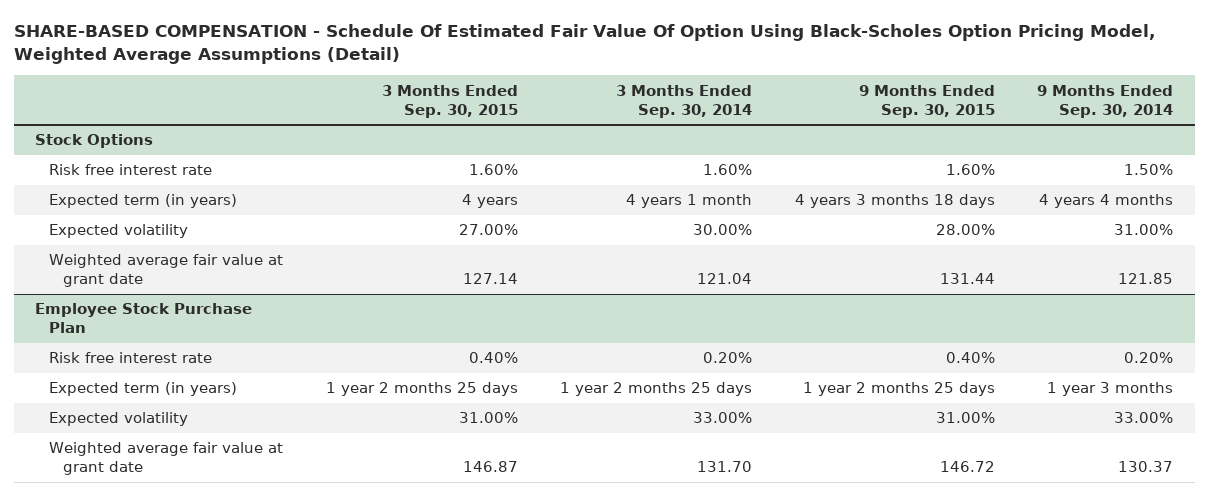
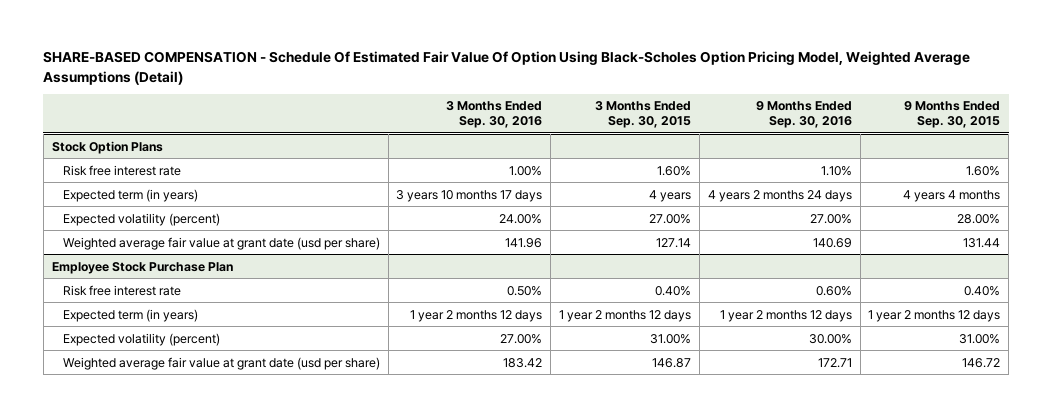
- | 3 Months Ended Sep. 30, 2015 | 3 Months Ended Sep. 30, 2014 | 9 Months Ended Sep. 30, 2015 | 9 Months Ended Sep. 30, 2014
+ | 3 Months Ended Sep. 30, 2016 | 3 Months Ended Sep. 30, 2015 | 9 Months Ended Sep. 30, 2016 | 9 Months Ended Sep. 30, 2015
- Stock Options
+ Stock Option Plans
- Expected term (in years) | 4 years | 4 years 1 month | 4 years 3 months 18 days | 4 years 4 months
- Expected volatility | 27.00% | 30.00% | 28.00% | 31.00%
- Weighted average fair value at grant date | 127.14 | 121.04 | 131.44 | 121.85
+ Expected term (in years) | 3 years 10 months 17 days | 4 years | 4 years 2 months 24 days | 4 years 4 months
+ Expected volatility (percent) | 24.00% | 27.00% | 27.00% | 28.00%
+ Weighted average fair value at grant date (usd per share) | 141.96 | 127.14 | 140.69 | 131.44
@ Employee Stock Purchase Plan
- Expected term (in years) | 1 year 2 months 25 days | 1 year 2 months 25 days | 1 year 2 months 25 days | 1 year 3 months
- Expected volatility | 31.00% | 33.00% | 31.00% | 33.00%
- Weighted average fair value at grant date | 146.87 | 131.70 | 146.72 | 130.37
+ Expected term (in years) | 1 year 2 months 12 days | 1 year 2 months 12 days | 1 year 2 months 12 days | 1 year 2 months 12 days
+ Expected volatility (percent) | 27.00% | 31.00% | 30.00% | 31.00%
+ Weighted average fair value at grant date (usd per share) | 183.42 | 146.87 | 172.71 | 146.72

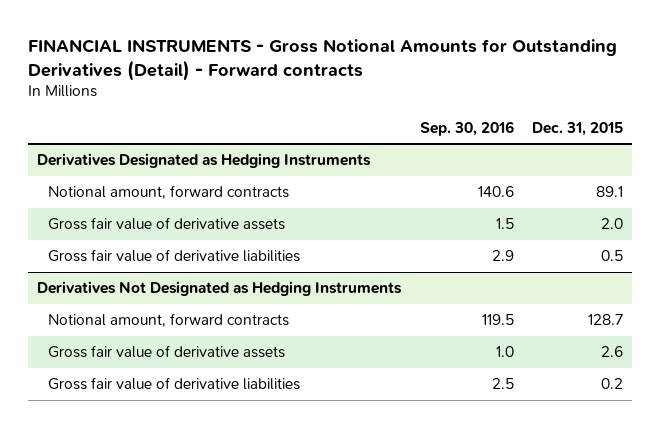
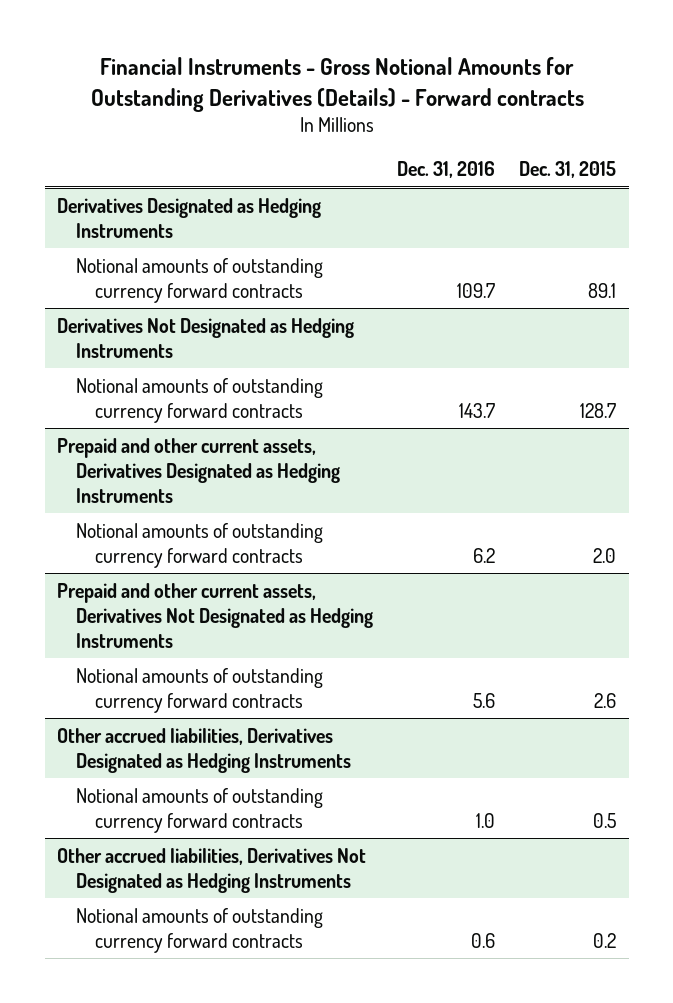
- FINANCIAL INSTRUMENTS - Gross Notional Amounts for Outstanding Derivatives (Detail) - Forward contracts
+ Financial Instruments - Gross Notional Amounts for Outstanding Derivatives (Details) - Forward contracts
- | Sep. 30, 2016 | Dec. 31, 2015
+ | Dec. 31, 2016 | Dec. 31, 2015
@ Derivatives Designated as Hedging Instruments
- Notional amount, forward contracts | 140.6 | 89.1
- Gross fair value of derivative assets | 1.5 | 2.0
- Gross fair value of derivative liabilities | 2.9 | 0.5
+ Notional amounts of outstanding currency forward contracts | 109.7 | 89.1
@ Derivatives Not Designated as Hedging Instruments
- Notional amount, forward contracts | 119.5 | 128.7
- Gross fair value of derivative assets | 1.0 | 2.6
- Gross fair value of derivative liabilities | 2.5 | 0.2
+ Notional amounts of outstanding currency forward contracts | 143.7 | 128.7
+ Prepaid and other current assets, Derivatives Designated as Hedging Instruments
+ Notional amounts of outstanding currency forward contracts | 6.2 | 2.0
+ Prepaid and other current assets, Derivatives Not Designated as Hedging Instruments
+ Notional amounts of outstanding currency forward contracts | 5.6 | 2.6
+ Other accrued liabilities, Derivatives Designated as Hedging Instruments
+ Notional amounts of outstanding currency forward contracts | 1.0 | 0.5
+ Other accrued liabilities, Derivatives Not Designated as Hedging Instruments
+ Notional amounts of outstanding currency forward contracts | 0.6 | 0.2

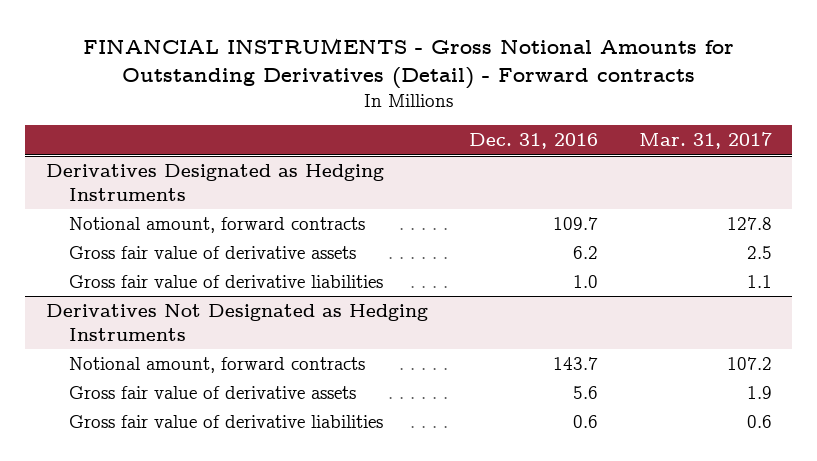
- Financial Instruments - Gross Notional Amounts for Outstanding Derivatives (Details) - Forward contracts
+ FINANCIAL INSTRUMENTS - Gross Notional Amounts for Outstanding Derivatives (Detail) - Forward contracts
- | Dec. 31, 2016 | Dec. 31, 2015
+ | Dec. 31, 2016 | Mar. 31, 2017
@ Derivatives Designated as Hedging Instruments
- Notional amounts of outstanding currency forward contracts | 109.7 | 89.1
+ Notional amount, forward contracts | 109.7 | 127.8
+ Gross fair value of derivative assets | 6.2 | 2.5
+ Gross fair value of derivative liabilities | 1.0 | 1.1
@ Derivatives Not Designated as Hedging Instruments
- Notional amounts of outstanding currency forward contracts | 143.7 | 128.7
- Prepaid and other current assets, Derivatives Designated as Hedging Instruments
- Notional amounts of outstanding currency forward contracts | 6.2 | 2.0
- Prepaid and other current assets, Derivatives Not Designated as Hedging Instruments
- Notional amounts of outstanding currency forward contracts | 5.6 | 2.6
- Other accrued liabilities, Derivatives Designated as Hedging Instruments
- Notional amounts of outstanding currency forward contracts | 1.0 | 0.5
- Other accrued liabilities, Derivatives Not Designated as Hedging Instruments
- Notional amounts of outstanding currency forward contracts | 0.6 | 0.2
@ Derivatives Not Designated as Hedging Instruments
+ Notional amount, forward contracts | 143.7 | 107.2
+ Gross fair value of derivative assets | 5.6 | 1.9
+ Gross fair value of derivative liabilities | 0.6 | 0.6

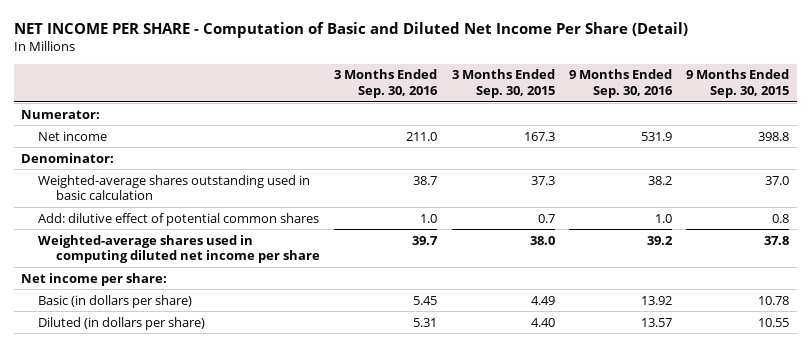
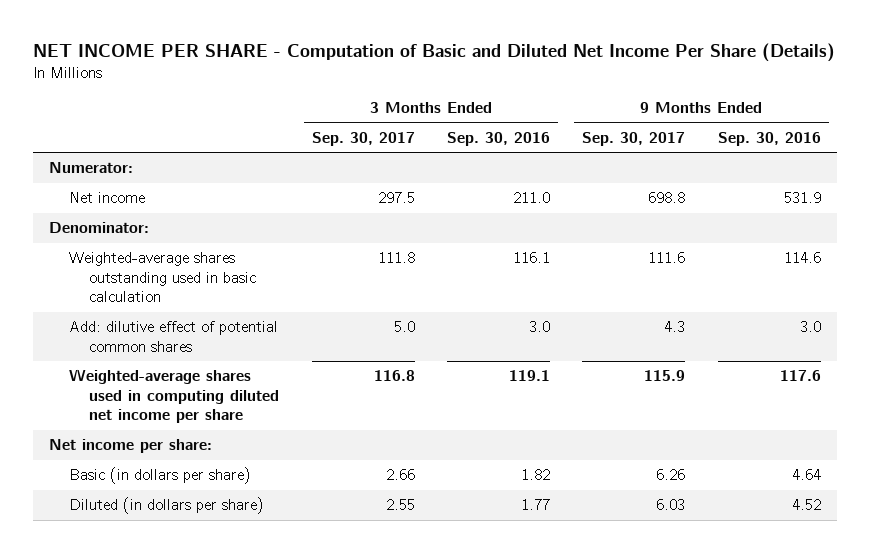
- NET INCOME PER SHARE - Computation of Basic and Diluted Net Income Per Share (Detail)
+ NET INCOME PER SHARE - Computation of Basic and Diluted Net Income Per Share (Details)
- | 3 Months Ended Sep. 30, 2016 | 3 Months Ended Sep. 30, 2015 | 9 Months Ended Sep. 30, 2016 | 9 Months Ended Sep. 30, 2015
+ | 3 Months Ended Sep. 30, 2017 | 3 Months Ended Sep. 30, 2016 | 9 Months Ended Sep. 30, 2017 | 9 Months Ended Sep. 30, 2016
- Weighted-average shares outstanding used in basic calculation | 38.7 | 37.3 | 38.2 | 37.0
- Add: dilutive effect of potential common shares | 1.0 | 0.7 | 1.0 | 0.8
- Weighted-average shares used in computing diluted net income per share | 39.7 | 38.0 | 39.2 | 37.8
+ Weighted-average shares outstanding used in basic calculation | 111.8 | 116.1 | 111.6 | 114.6
+ Add: dilutive effect of potential common shares | 5.0 | 3.0 | 4.3 | 3.0
+ Weighted-average shares used in computing diluted net income per share | 116.8 | 119.1 | 115.9 | 117.6
- Basic (in dollars per share) | 5.45 | 4.49 | 13.92 | 10.78
- Diluted (in dollars per share) | 5.31 | 4.40 | 13.57 | 10.55
+ Basic (in dollars per share) | 2.66 | 1.82 | 6.26 | 4.64
+ Diluted (in dollars per share) | 2.55 | 1.77 | 6.03 | 4.52

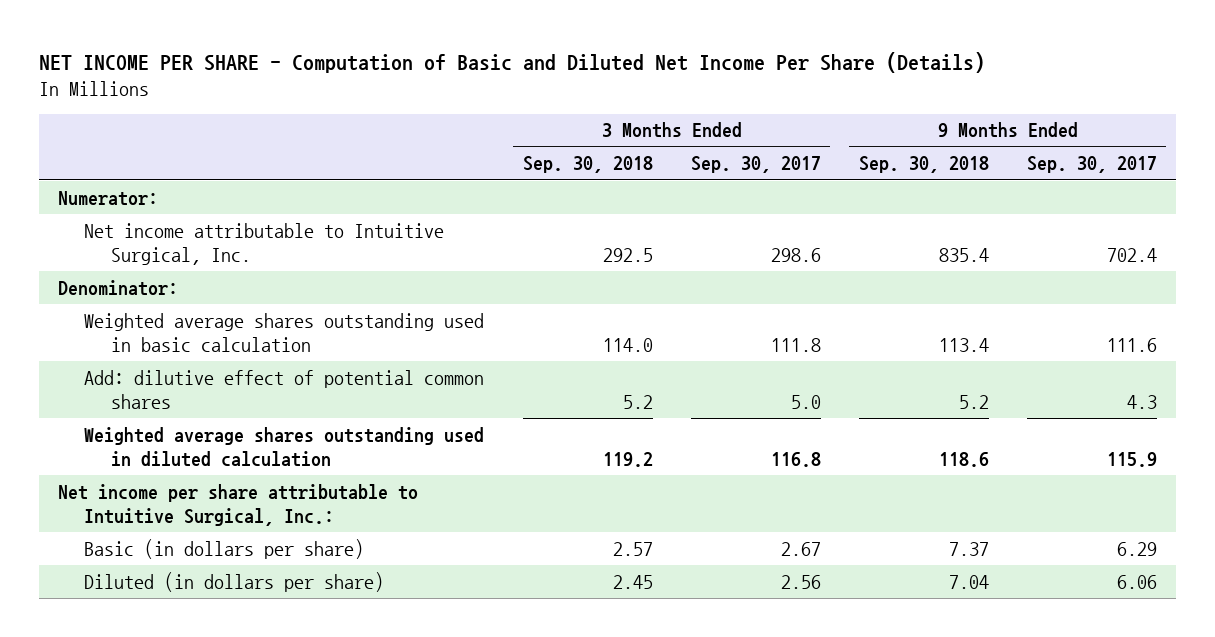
- | 3 Months Ended Sep. 30, 2017 | 3 Months Ended Sep. 30, 2016 | 9 Months Ended Sep. 30, 2017 | 9 Months Ended Sep. 30, 2016
+ | 3 Months Ended Sep. 30, 2018 | 3 Months Ended Sep. 30, 2017 | 9 Months Ended Sep. 30, 2018 | 9 Months Ended Sep. 30, 2017
- Net income | 297.5 | 211.0 | 698.8 | 531.9
+ Net income attributable to Intuitive Surgical, Inc. | 292.5 | 298.6 | 835.4 | 702.4
- Weighted-average shares outstanding used in basic calculation | 111.8 | 116.1 | 111.6 | 114.6
+ Weighted average shares outstanding used in basic calculation | 114.0 | 111.8 | 113.4 | 111.6
- Weighted-average shares used in computing diluted net income per share | 116.8 | 119.1 | 115.9 | 117.6
- Net income per share:
- Basic (in dollars per share) | 2.66 | 1.82 | 6.26 | 4.64
- Diluted (in dollars per share) | 2.55 | 1.77 | 6.03 | 4.52
+ Weighted average shares outstanding used in diluted calculation | 119.2 | 116.8 | 118.6 | 115.9
+ Net income per share attributable to Intuitive Surgical, Inc.:
+ Basic (in dollars per share) | 2.57 | 2.67 | 7.37 | 6.29
+ Diluted (in dollars per share) | 2.45 | 2.56 | 7.04 | 6.06

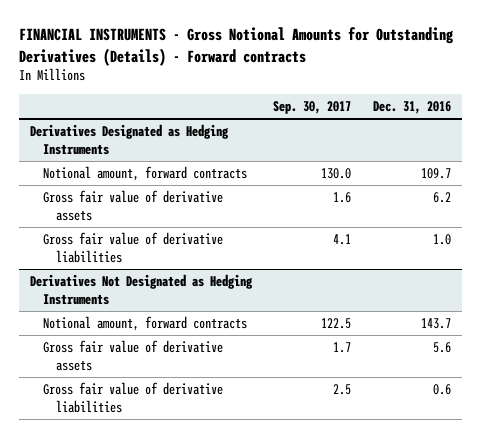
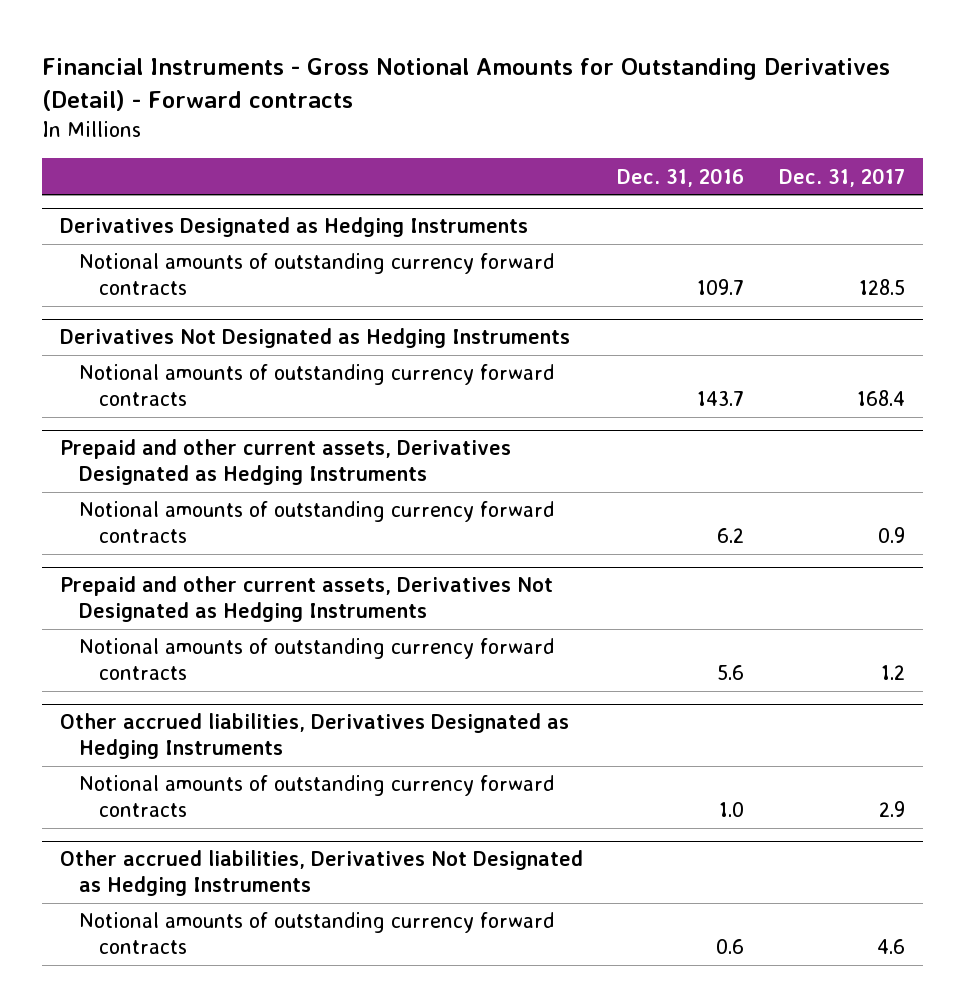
- FINANCIAL INSTRUMENTS - Gross Notional Amounts for Outstanding Derivatives (Details) - Forward contracts
+ Financial Instruments - Gross Notional Amounts for Outstanding Derivatives (Detail) - Forward contracts
- | Sep. 30, 2017 | Dec. 31, 2016
+ | Dec. 31, 2016 | Dec. 31, 2017
@ Derivatives Designated as Hedging Instruments
- Notional amount, forward contracts | 130.0 | 109.7
- Gross fair value of derivative assets | 1.6 | 6.2
- Gross fair value of derivative liabilities | 4.1 | 1.0
+ Notional amounts of outstanding currency forward contracts | 109.7 | 128.5
@ Derivatives Not Designated as Hedging Instruments
- Notional amount, forward contracts | 122.5 | 143.7
- Gross fair value of derivative assets | 1.7 | 5.6
- Gross fair value of derivative liabilities | 2.5 | 0.6
+ Notional amounts of outstanding currency forward contracts | 143.7 | 168.4
+ Prepaid and other current assets, Derivatives Designated as Hedging Instruments
+ Notional amounts of outstanding currency forward contracts | 6.2 | 0.9
+ Prepaid and other current assets, Derivatives Not Designated as Hedging Instruments
+ Notional amounts of outstanding currency forward contracts | 5.6 | 1.2
+ Other accrued liabilities, Derivatives Designated as Hedging Instruments
+ Notional amounts of outstanding currency forward contracts | 1.0 | 2.9
+ Other accrued liabilities, Derivatives Not Designated as Hedging Instruments
+ Notional amounts of outstanding currency forward contracts | 0.6 | 4.6

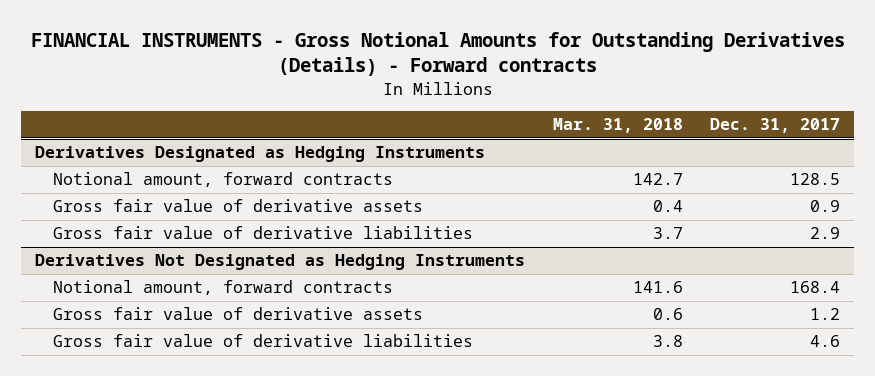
- Financial Instruments - Gross Notional Amounts for Outstanding Derivatives (Detail) - Forward contracts
+ FINANCIAL INSTRUMENTS - Gross Notional Amounts for Outstanding Derivatives (Details) - Forward contracts
- | Dec. 31, 2016 | Dec. 31, 2017
+ | Mar. 31, 2018 | Dec. 31, 2017
@ Derivatives Designated as Hedging Instruments
- Notional amounts of outstanding currency forward contracts | 109.7 | 128.5
+ Notional amount, forward contracts | 142.7 | 128.5
+ Gross fair value of derivative assets | 0.4 | 0.9
+ Gross fair value of derivative liabilities | 3.7 | 2.9
@ Derivatives Not Designated as Hedging Instruments
- Notional amounts of outstanding currency forward contracts | 143.7 | 168.4
- Prepaid and other current assets, Derivatives Designated as Hedging Instruments
- Notional amounts of outstanding currency forward contracts | 6.2 | 0.9
- Prepaid and other current assets, Derivatives Not Designated as Hedging Instruments
- Notional amounts of outstanding currency forward contracts | 5.6 | 1.2
- Other accrued liabilities, Derivatives Designated as Hedging Instruments
- Notional amounts of outstanding currency forward contracts | 1.0 | 2.9
- Other accrued liabilities, Derivatives Not Designated as Hedging Instruments
- Notional amounts of outstanding currency forward contracts | 0.6 | 4.6
@ Derivatives Not Designated as Hedging Instruments
+ Notional amount, forward contracts | 141.6 | 168.4
+ Gross fair value of derivative assets | 0.6 | 1.2
+ Gross fair value of derivative liabilities | 3.8 | 4.6

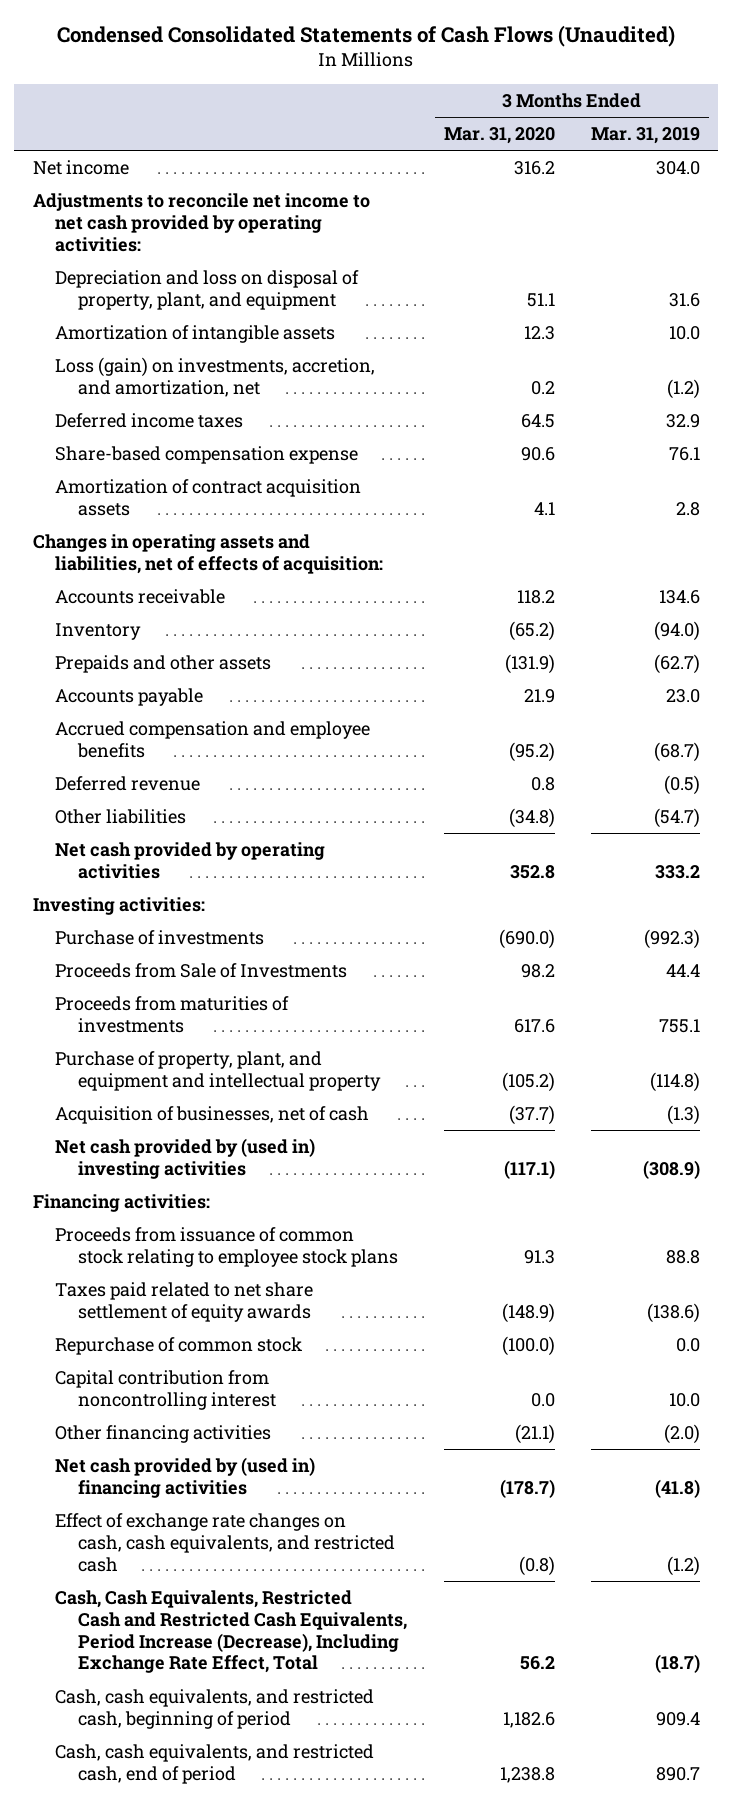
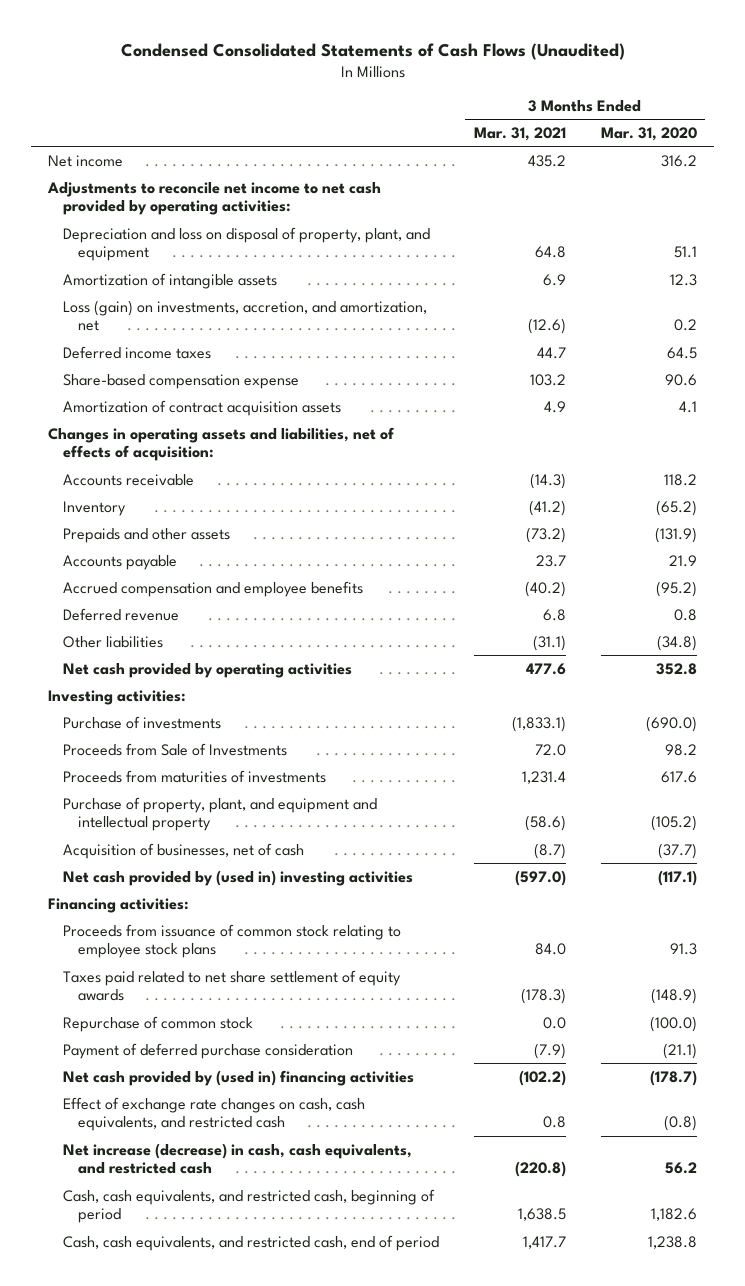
- | 3 Months Ended Mar. 31, 2020 | 3 Months Ended Mar. 31, 2019
+ | 3 Months Ended Mar. 31, 2021 | 3 Months Ended Mar. 31, 2020
- Capital contribution from noncontrolling interest | 0.0 | 10.0
- Other financing activities | (21.1) | (2.0)
+ Payment of deferred purchase consideration | (7.9) | (21.1)
- Cash, Cash Equivalents, Restricted Cash and Restricted Cash Equivalents, Period Increase (Decrease), Including Exchange Rate Effect, Total | 56.2 | (18.7)
+ Net increase (decrease) in cash, cash equivalents, and restricted cash | (220.8) | 56.2

